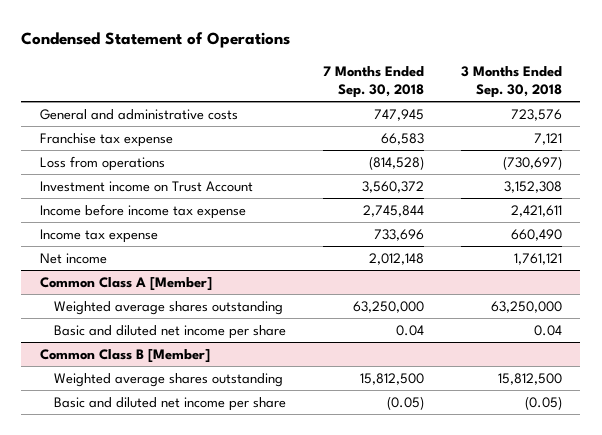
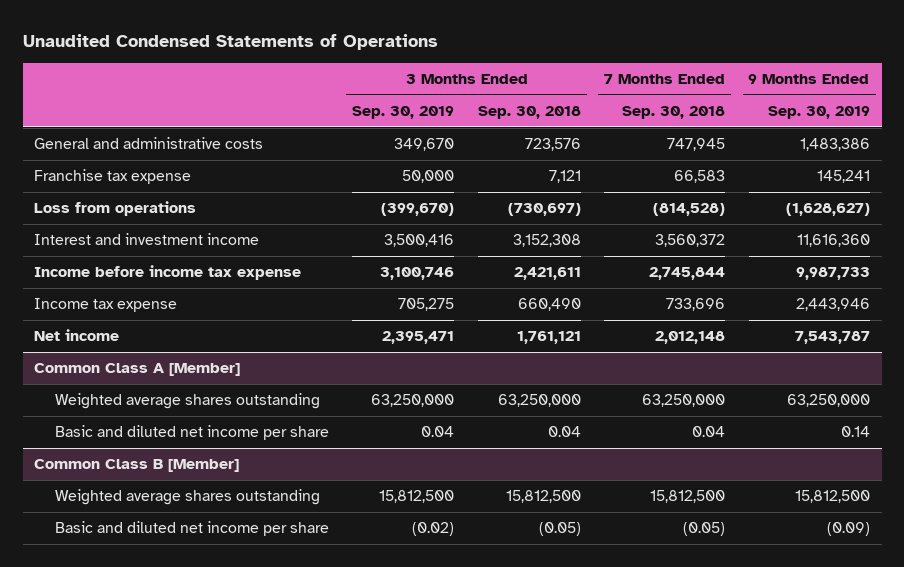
- Condensed Statement of Operations
+ Unaudited Condensed Statements of Operations
- | 7 Months Ended Sep. 30, 2018 | 3 Months Ended Sep. 30, 2018
+ | 3 Months Ended Sep. 30, 2019 | 3 Months Ended Sep. 30, 2018 | 7 Months Ended Sep. 30, 2018 | 9 Months Ended Sep. 30, 2019
- Investment income on Trust Account | 3,560,372 | 3,152,308
+ Interest and investment income | 3,500,416 | 3,152,308 | 3,560,372 | 11,616,360

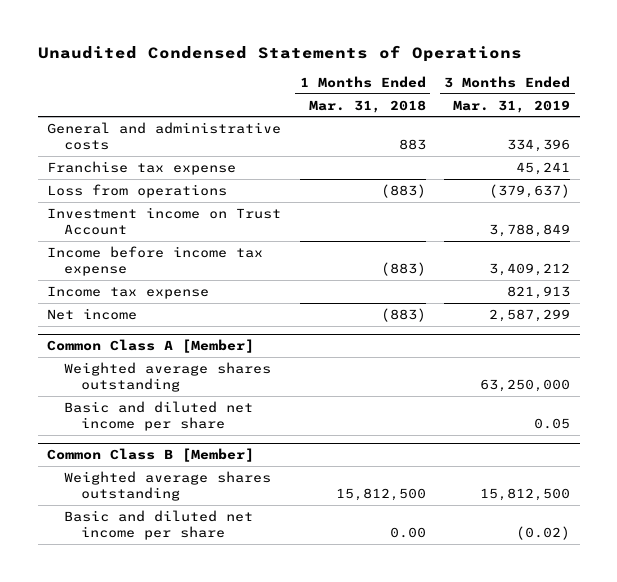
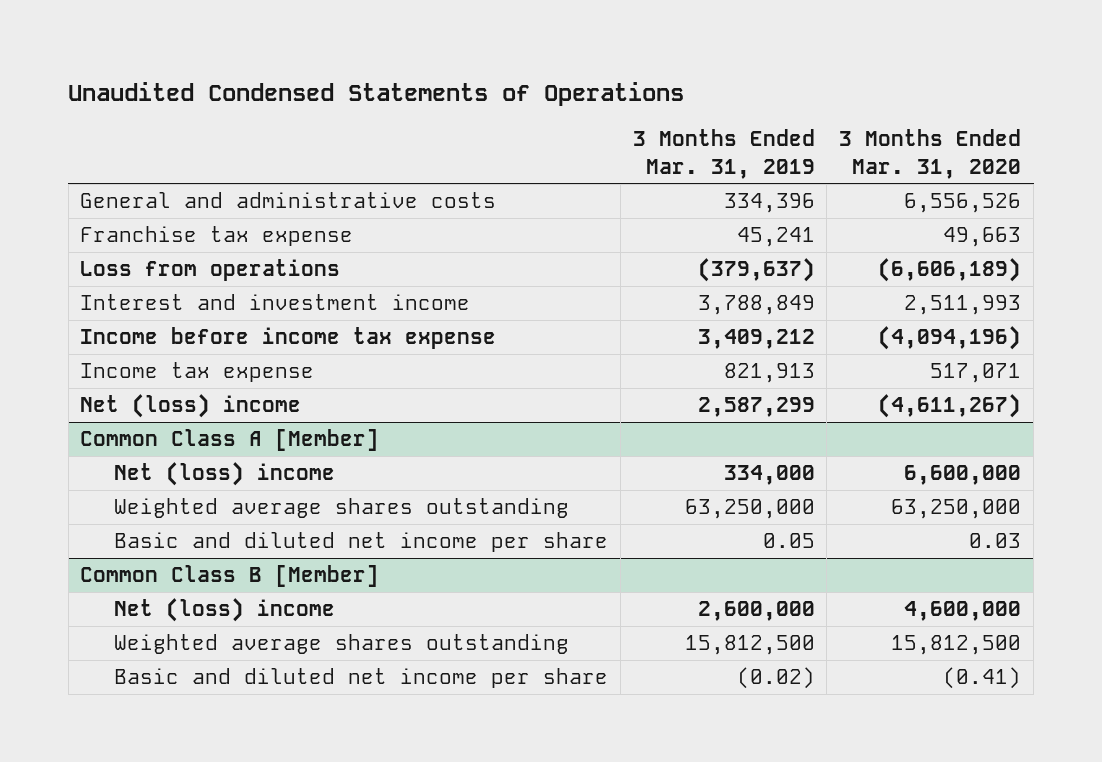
- | 1 Months Ended Mar. 31, 2018 | 3 Months Ended Mar. 31, 2019
+ | 3 Months Ended Mar. 31, 2019 | 3 Months Ended Mar. 31, 2020
- Investment income on Trust Account | | 3,788,849
+ Interest and investment income | 3,788,849 | 2,511,993
- Net income | (883) | 2,587,299
+ Net (loss) income | 2,587,299 | (4,611,267)
@ Common Class A [Member]
+ Net (loss) income | 334,000 | 6,600,000
@ Common Class B [Member]
+ Net (loss) income | 2,600,000 | 4,600,000

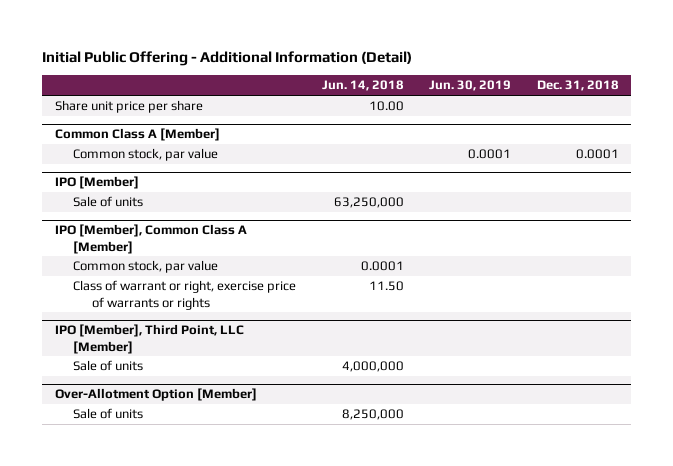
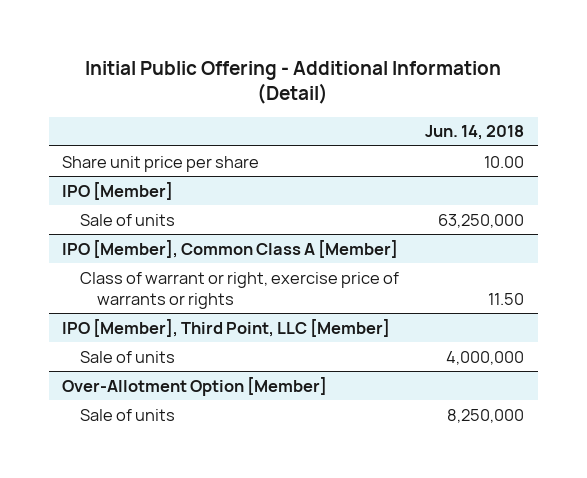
- | Jun. 14, 2018 | Jun. 30, 2019 | Dec. 31, 2018
+ | Jun. 14, 2018
- Common Class A [Member]
- Common stock, par value | | 0.0001 | 0.0001
@ IPO [Member], Common Class A [Member]
- Common stock, par value | 0.0001 | |

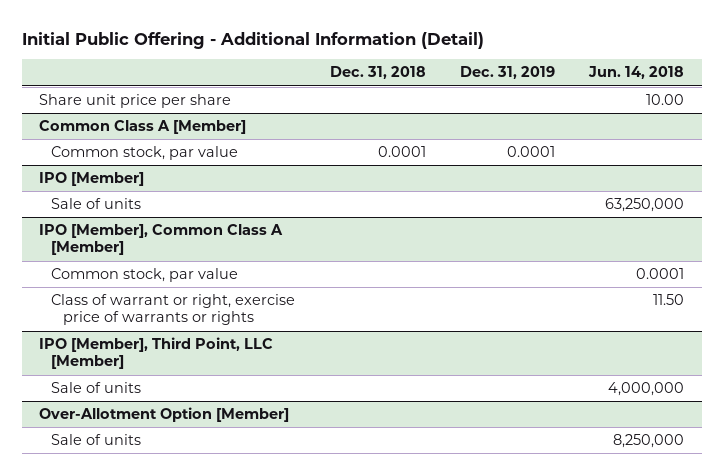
- | Jun. 14, 2018
+ | Dec. 31, 2018 | Dec. 31, 2019 | Jun. 14, 2018
+ Common Class A [Member]
+ Common stock, par value | 0.0001 | 0.0001 |
@ IPO [Member], Common Class A [Member]
+ Common stock, par value | | | 0.0001

